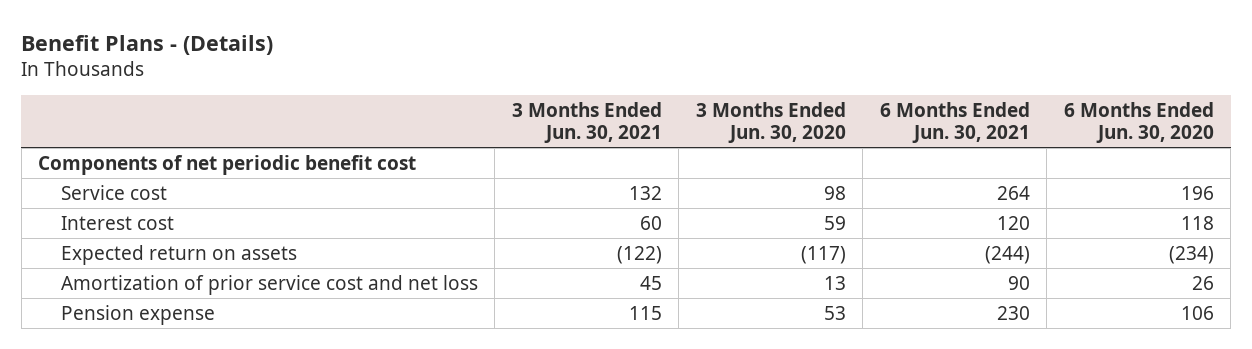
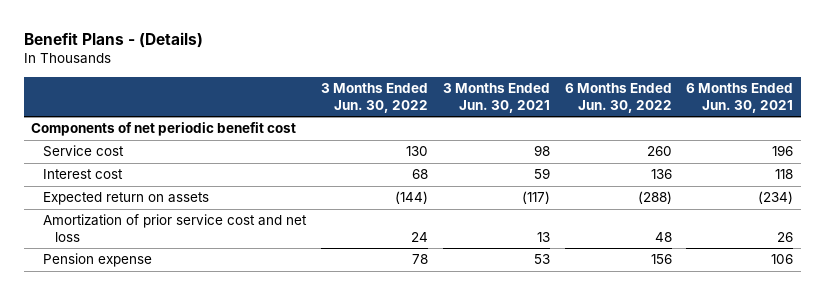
- | 3 Months Ended Jun. 30, 2021 | 3 Months Ended Jun. 30, 2020 | 6 Months Ended Jun. 30, 2021 | 6 Months Ended Jun. 30, 2020
+ | 3 Months Ended Jun. 30, 2022 | 3 Months Ended Jun. 30, 2021 | 6 Months Ended Jun. 30, 2022 | 6 Months Ended Jun. 30, 2021
- Service cost | 132 | 98 | 264 | 196
- Interest cost | 60 | 59 | 120 | 118
- Expected return on assets | (122) | (117) | (244) | (234)
- Amortization of prior service cost and net loss | 45 | 13 | 90 | 26
- Pension expense | 115 | 53 | 230 | 106
+ Service cost | 130 | 98 | 260 | 196
+ Interest cost | 68 | 59 | 136 | 118
+ Expected return on assets | (144) | (117) | (288) | (234)
+ Amortization of prior service cost and net loss | 24 | 13 | 48 | 26
+ Pension expense | 78 | 53 | 156 | 106

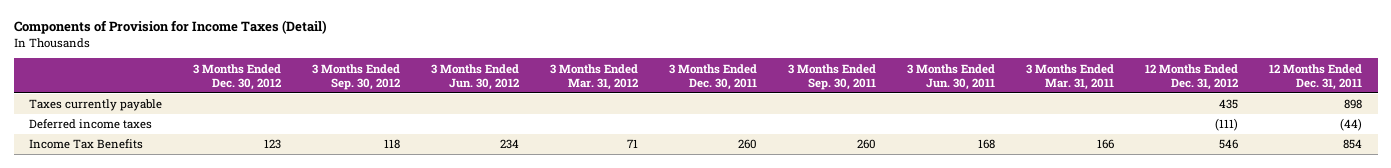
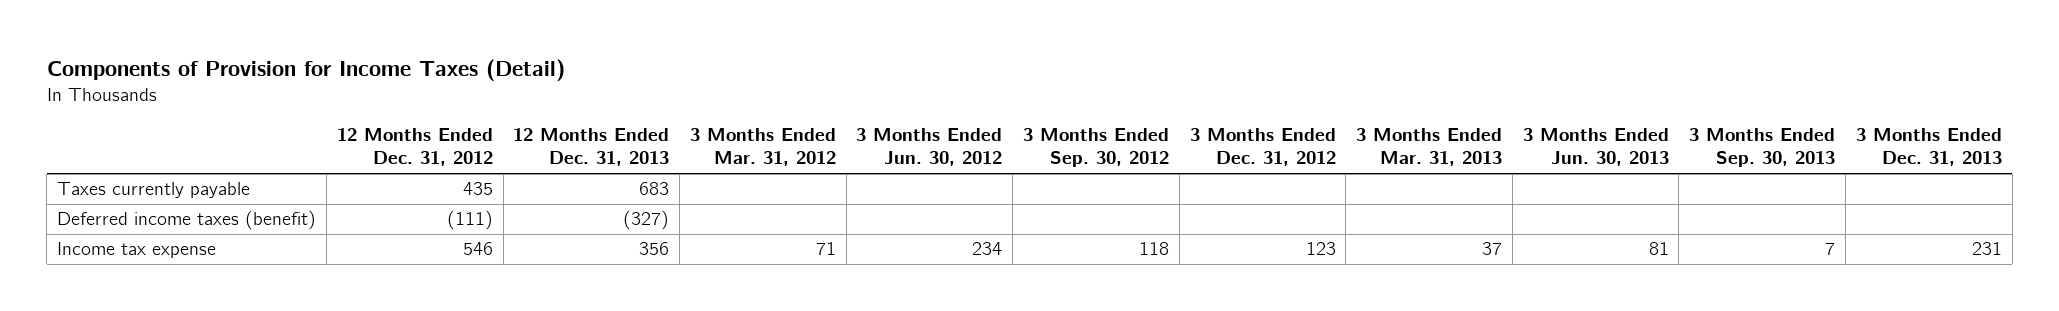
- | 3 Months Ended Dec. 30, 2012 | 3 Months Ended Sep. 30, 2012 | 3 Months Ended Jun. 30, 2012 | 3 Months Ended Mar. 31, 2012 | 3 Months Ended Dec. 30, 2011 | 3 Months Ended Sep. 30, 2011 | 3 Months Ended Jun. 30, 2011 | 3 Months Ended Mar. 31, 2011 | 12 Months Ended Dec. 31, 2012 | 12 Months Ended Dec. 31, 2011
+ | 12 Months Ended Dec. 31, 2012 | 12 Months Ended Dec. 31, 2013 | 3 Months Ended Mar. 31, 2012 | 3 Months Ended Jun. 30, 2012 | 3 Months Ended Sep. 30, 2012 | 3 Months Ended Dec. 31, 2012 | 3 Months Ended Mar. 31, 2013 | 3 Months Ended Jun. 30, 2013 | 3 Months Ended Sep. 30, 2013 | 3 Months Ended Dec. 31, 2013
- Deferred income taxes | | | | | | | | | (111) | (44)
- Income Tax Benefits | 123 | 118 | 234 | 71 | 260 | 260 | 168 | 166 | 546 | 854
+ Deferred income taxes (benefit) | (111) | (327) | | | | | | | |
+ Income tax expense | 546 | 356 | 71 | 234 | 118 | 123 | 37 | 81 | 7 | 231

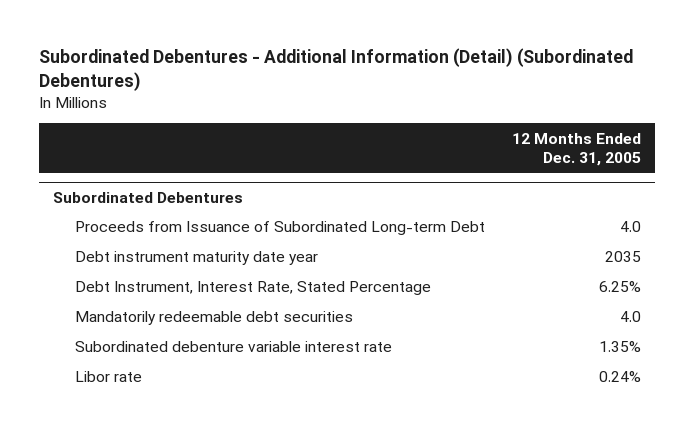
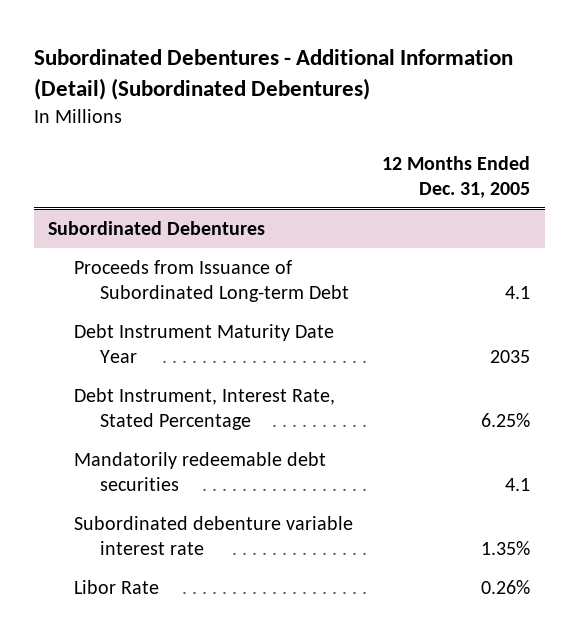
@ Subordinated Debentures
- Proceeds from Issuance of Subordinated Long-term Debt | 4.0
- Debt instrument maturity date year | 2035
+ Proceeds from Issuance of Subordinated Long-term Debt | 4.1
+ Debt Instrument Maturity Date Year | 2035
- Mandatorily redeemable debt securities | 4.0
+ Mandatorily redeemable debt securities | 4.1
- Libor rate | 0.24%
+ Libor Rate | 0.26%

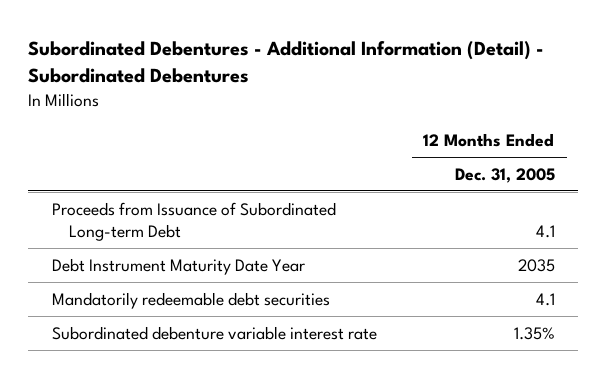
- Subordinated Debentures - Additional Information (Detail) (Subordinated Debentures)
+ Subordinated Debentures - Additional Information (Detail) - Subordinated Debentures
- Subordinated Debentures
- Debt Instrument, Interest Rate, Stated Percentage | 6.25%
- Libor Rate | 0.26%

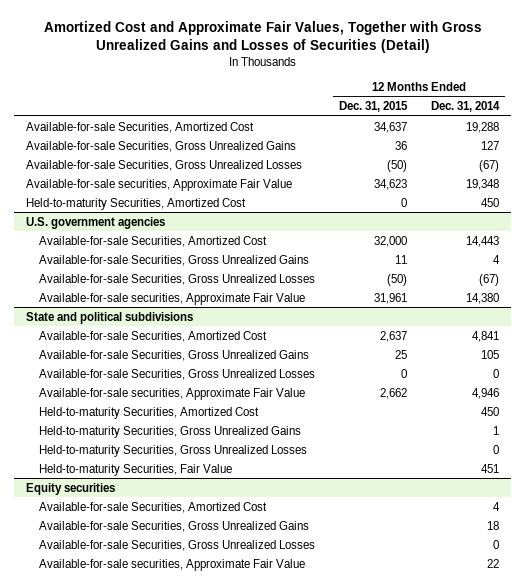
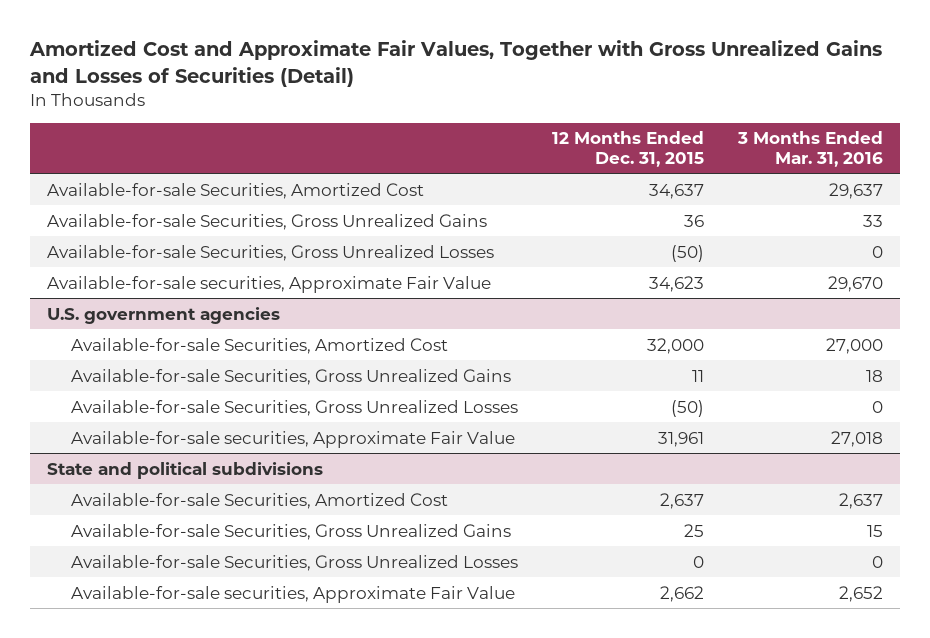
- | 12 Months Ended Dec. 31, 2015 | 12 Months Ended Dec. 31, 2014
+ | 12 Months Ended Dec. 31, 2015 | 3 Months Ended Mar. 31, 2016
- Held-to-maturity Securities, Amortized Cost | 0 | 450
@ State and political subdivisions
- Held-to-maturity Securities, Amortized Cost | | 450
- Held-to-maturity Securities, Gross Unrealized Gains | | 1
- Held-to-maturity Securities, Gross Unrealized Losses | | 0
- Held-to-maturity Securities, Fair Value | | 451
- Equity securities
- Available-for-sale Securities, Amortized Cost | | 4
- Available-for-sale Securities, Gross Unrealized Gains | | 18
- Available-for-sale Securities, Gross Unrealized Losses | | 0
- Available-for-sale securities, Approximate Fair Value | | 22

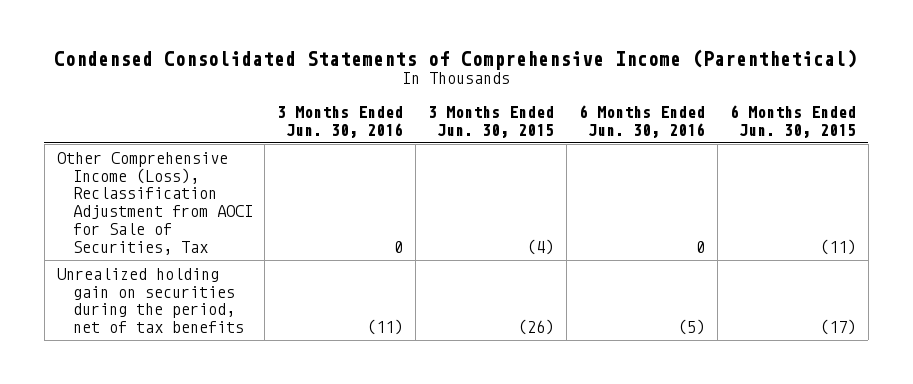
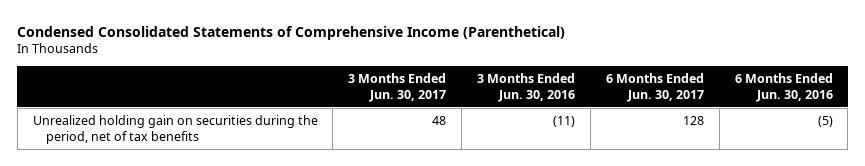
- | 3 Months Ended Jun. 30, 2016 | 3 Months Ended Jun. 30, 2015 | 6 Months Ended Jun. 30, 2016 | 6 Months Ended Jun. 30, 2015
+ | 3 Months Ended Jun. 30, 2017 | 3 Months Ended Jun. 30, 2016 | 6 Months Ended Jun. 30, 2017 | 6 Months Ended Jun. 30, 2016
- Other Comprehensive Income (Loss), Reclassification Adjustment from AOCI for Sale of Securities, Tax | 0 | (4) | 0 | (11)

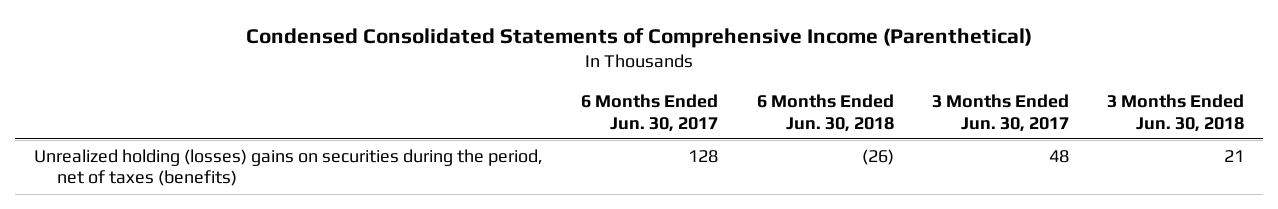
- | 3 Months Ended Jun. 30, 2017 | 3 Months Ended Jun. 30, 2016 | 6 Months Ended Jun. 30, 2017 | 6 Months Ended Jun. 30, 2016
+ | 6 Months Ended Jun. 30, 2017 | 6 Months Ended Jun. 30, 2018 | 3 Months Ended Jun. 30, 2017 | 3 Months Ended Jun. 30, 2018
- Unrealized holding gain on securities during the period, net of tax benefits | 48 | (11) | 128 | (5)
+ Unrealized holding (losses) gains on securities during the period, net of taxes (benefits) | 128 | (26) | 48 | 21

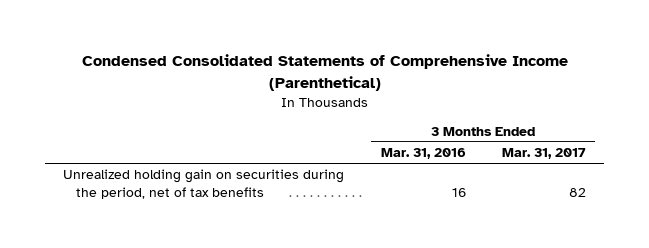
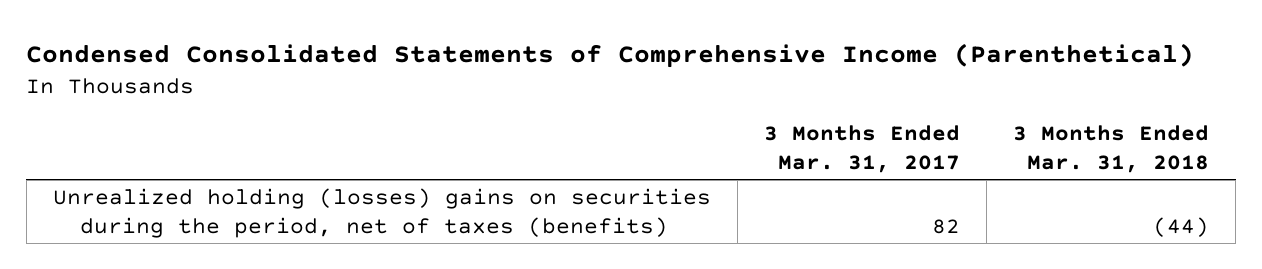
- | 3 Months Ended Mar. 31, 2016 | 3 Months Ended Mar. 31, 2017
+ | 3 Months Ended Mar. 31, 2017 | 3 Months Ended Mar. 31, 2018
- Unrealized holding gain on securities during the period, net of tax benefits | 16 | 82
+ Unrealized holding (losses) gains on securities during the period, net of taxes (benefits) | 82 | (44)

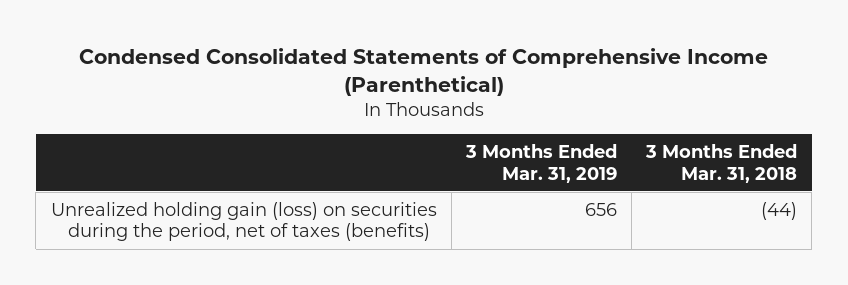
- | 3 Months Ended Mar. 31, 2017 | 3 Months Ended Mar. 31, 2018
+ | 3 Months Ended Mar. 31, 2019 | 3 Months Ended Mar. 31, 2018
- Unrealized holding (losses) gains on securities during the period, net of taxes (benefits) | 82 | (44)
+ Unrealized holding gain (loss) on securities during the period, net of taxes (benefits) | 656 | (44)

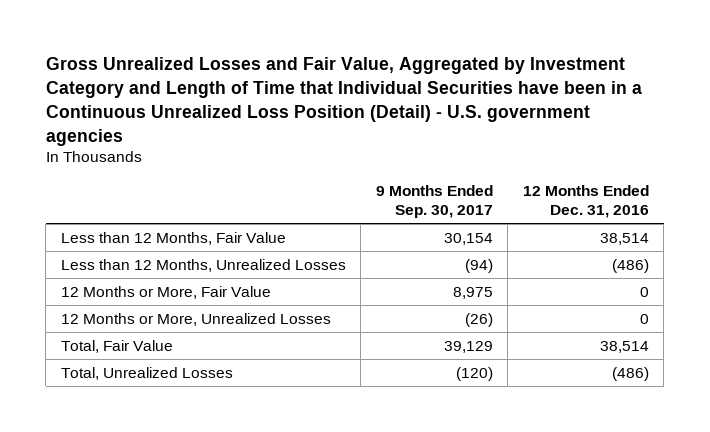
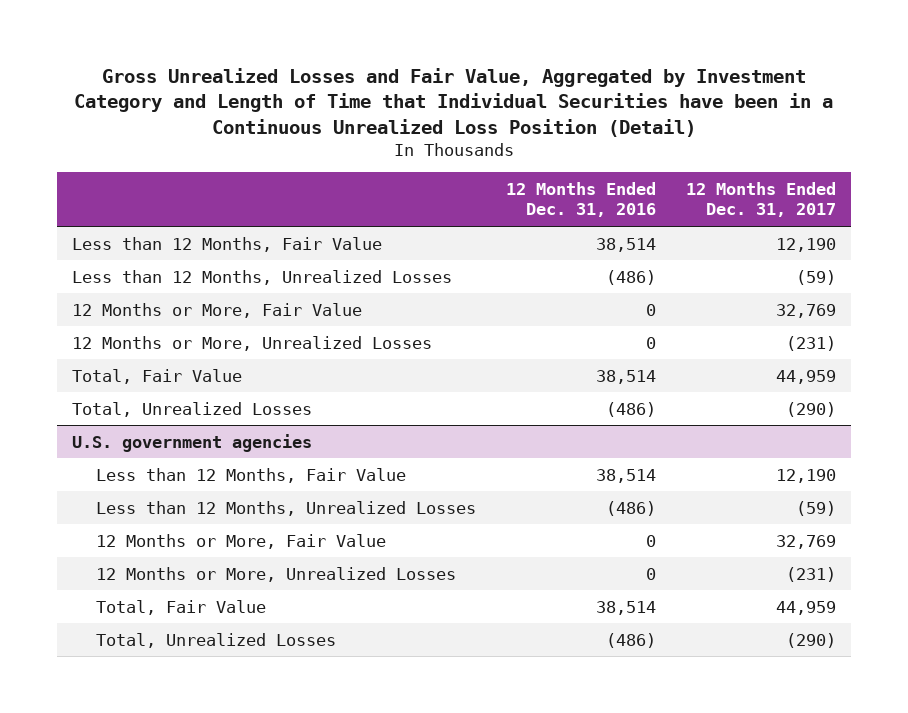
- Gross Unrealized Losses and Fair Value, Aggregated by Investment Category and Length of Time that Individual Securities have been in a Continuous Unrealized Loss Position (Detail) - U.S. government agencies
+ Gross Unrealized Losses and Fair Value, Aggregated by Investment Category and Length of Time that Individual Securities have been in a Continuous Unrealized Loss Position (Detail)
- | 9 Months Ended Sep. 30, 2017 | 12 Months Ended Dec. 31, 2016
+ | 12 Months Ended Dec. 31, 2016 | 12 Months Ended Dec. 31, 2017
+ U.S. government agencies
+ Less than 12 Months, Fair Value | 38,514 | 12,190
+ Less than 12 Months, Unrealized Losses | (486) | (59)
+ 12 Months or More, Fair Value | 0 | 32,769
+ 12 Months or More, Unrealized Losses | 0 | (231)
+ Total, Fair Value | 38,514 | 44,959
+ Total, Unrealized Losses | (486) | (290)

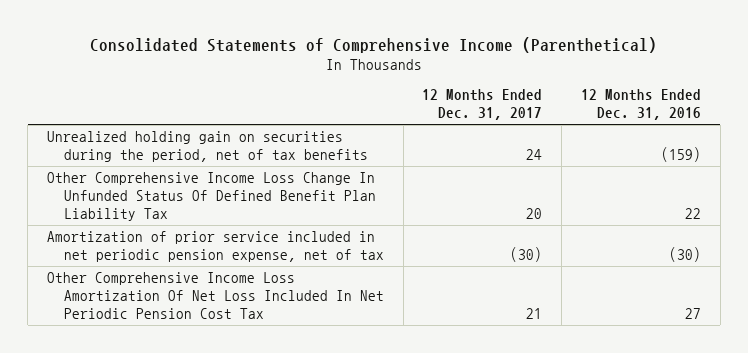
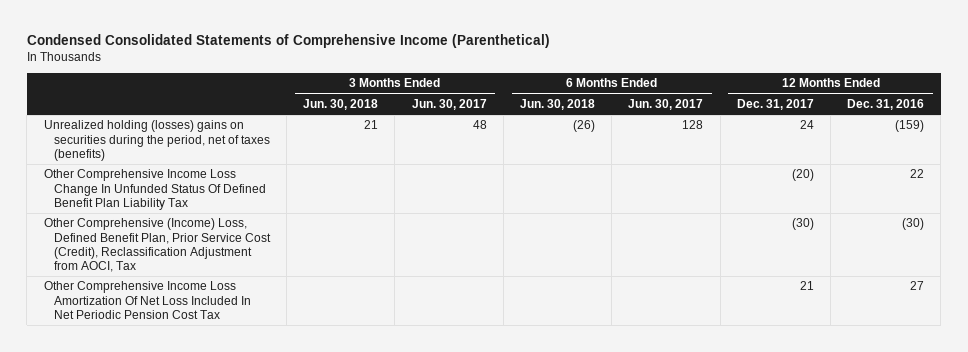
- Consolidated Statements of Comprehensive Income (Parenthetical)
+ Condensed Consolidated Statements of Comprehensive Income (Parenthetical)
- | 12 Months Ended Dec. 31, 2017 | 12 Months Ended Dec. 31, 2016
+ | 3 Months Ended Jun. 30, 2018 | 3 Months Ended Jun. 30, 2017 | 6 Months Ended Jun. 30, 2018 | 6 Months Ended Jun. 30, 2017 | 12 Months Ended Dec. 31, 2017 | 12 Months Ended Dec. 31, 2016
- Unrealized holding gain on securities during the period, net of tax benefits | 24 | (159)
- Other Comprehensive Income Loss Change In Unfunded Status Of Defined Benefit Plan Liability Tax | 20 | 22
- Amortization of prior service included in net periodic pension expense, net of tax | (30) | (30)
+ Unrealized holding (losses) gains on securities during the period, net of taxes (benefits) | 21 | 48 | (26) | 128 | 24 | (159)
+ Other Comprehensive Income Loss Change In Unfunded Status Of Defined Benefit Plan Liability Tax | | | | | (20) | 22
+ Other Comprehensive (Income) Loss, Defined Benefit Plan, Prior Service Cost (Credit), Reclassification Adjustment from AOCI, Tax | | | | | (30) | (30)

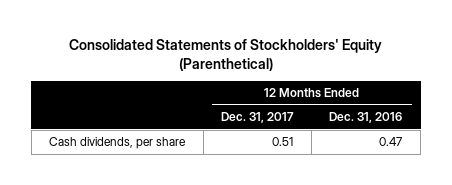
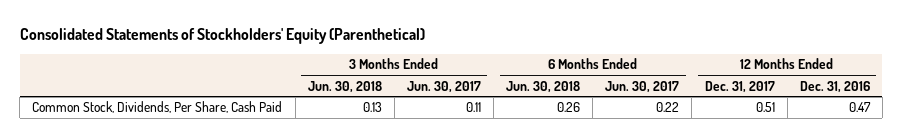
- | 12 Months Ended Dec. 31, 2017 | 12 Months Ended Dec. 31, 2016
+ | 3 Months Ended Jun. 30, 2018 | 3 Months Ended Jun. 30, 2017 | 6 Months Ended Jun. 30, 2018 | 6 Months Ended Jun. 30, 2017 | 12 Months Ended Dec. 31, 2017 | 12 Months Ended Dec. 31, 2016
- Cash dividends, per share | 0.51 | 0.47
+ Common Stock, Dividends, Per Share, Cash Paid | 0.13 | 0.11 | 0.26 | 0.22 | 0.51 | 0.47

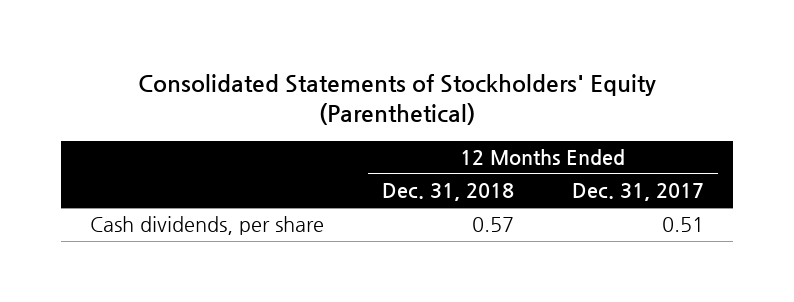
- | 3 Months Ended Jun. 30, 2018 | 3 Months Ended Jun. 30, 2017 | 6 Months Ended Jun. 30, 2018 | 6 Months Ended Jun. 30, 2017 | 12 Months Ended Dec. 31, 2017 | 12 Months Ended Dec. 31, 2016
+ | 12 Months Ended Dec. 31, 2018 | 12 Months Ended Dec. 31, 2017
- Common Stock, Dividends, Per Share, Cash Paid | 0.13 | 0.11 | 0.26 | 0.22 | 0.51 | 0.47
+ Cash dividends, per share | 0.57 | 0.51

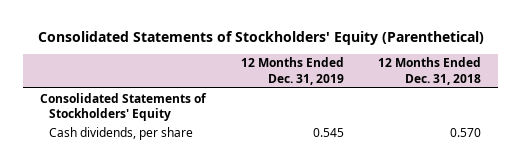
- | 12 Months Ended Dec. 31, 2018 | 12 Months Ended Dec. 31, 2017
+ | 12 Months Ended Dec. 31, 2019 | 12 Months Ended Dec. 31, 2018
- Cash dividends, per share | 0.57 | 0.51
+ Consolidated Statements of Stockholders' Equity
+ Cash dividends, per share | 0.545 | 0.570

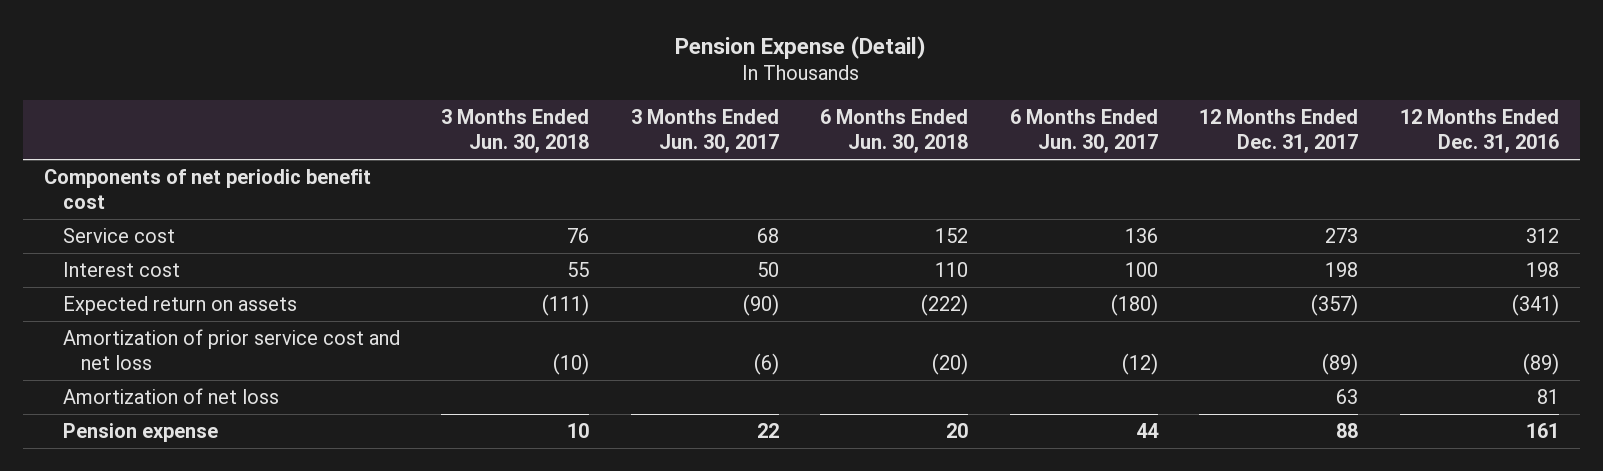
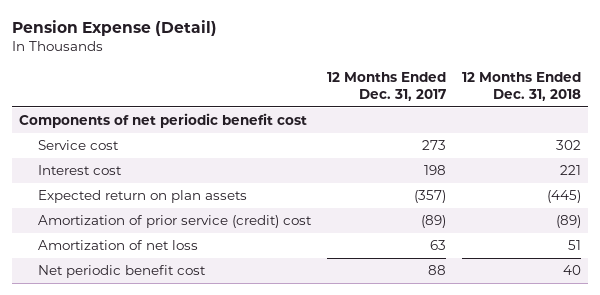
- | 3 Months Ended Jun. 30, 2018 | 3 Months Ended Jun. 30, 2017 | 6 Months Ended Jun. 30, 2018 | 6 Months Ended Jun. 30, 2017 | 12 Months Ended Dec. 31, 2017 | 12 Months Ended Dec. 31, 2016
+ | 12 Months Ended Dec. 31, 2017 | 12 Months Ended Dec. 31, 2018
- Expected return on assets | (111) | (90) | (222) | (180) | (357) | (341)
- Amortization of prior service cost and net loss | (10) | (6) | (20) | (12) | (89) | (89)
+ Expected return on plan assets | (357) | (445)
+ Amortization of prior service (credit) cost | (89) | (89)
- Pension expense | 10 | 22 | 20 | 44 | 88 | 161
+ Net periodic benefit cost | 88 | 40

